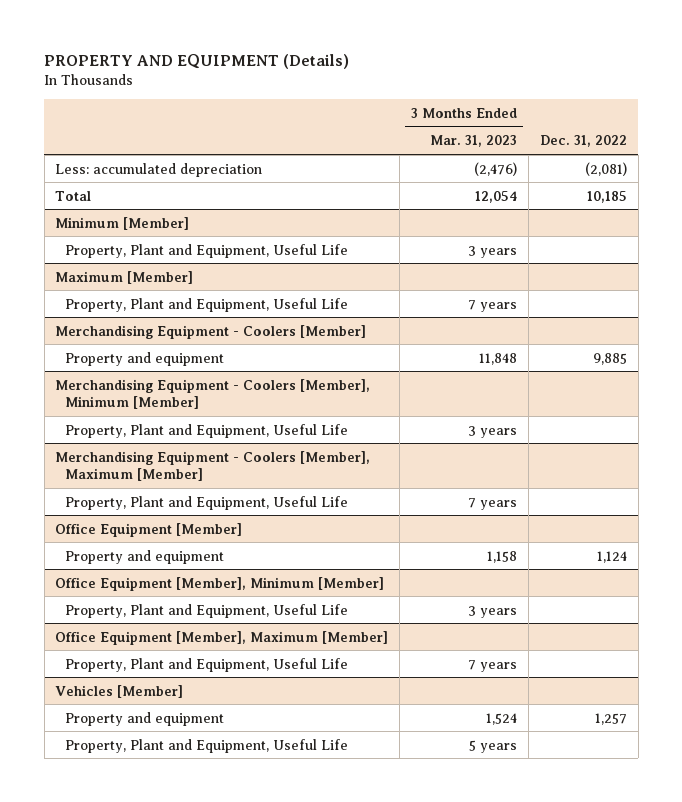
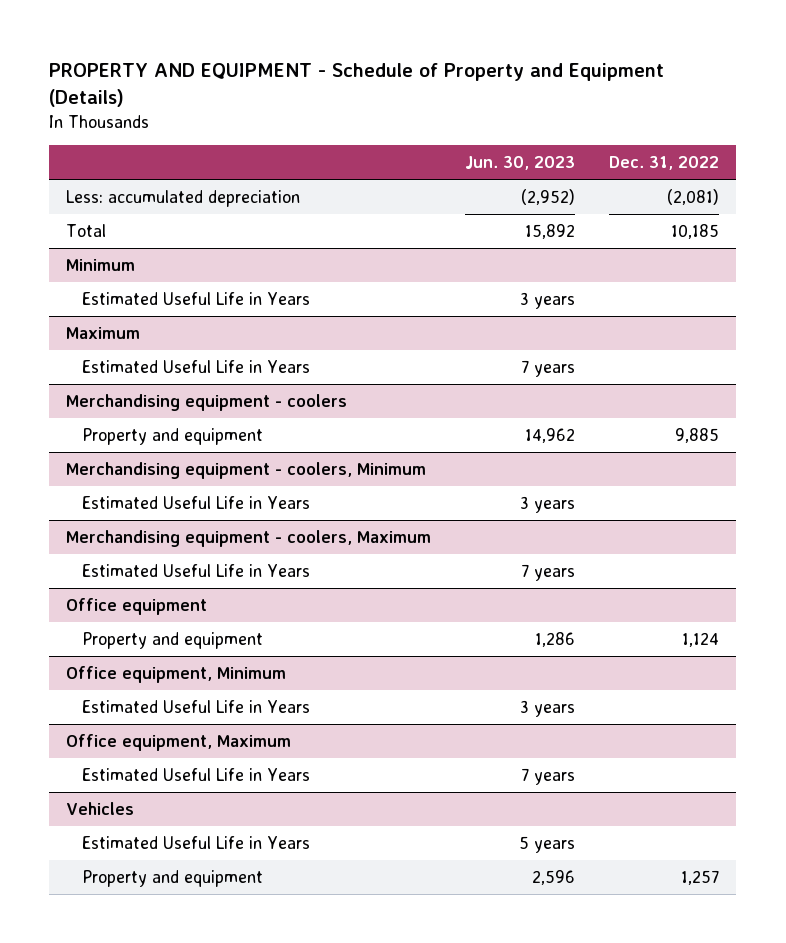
- PROPERTY AND EQUIPMENT (Details)
+ PROPERTY AND EQUIPMENT - Schedule of Property and Equipment (Details)
- | 3 Months Ended Mar. 31, 2023 | Dec. 31, 2022
+ | Jun. 30, 2023 | Dec. 31, 2022
- Minimum [Member]
- Property, Plant and Equipment, Useful Life | 3 years |
- Maximum [Member]
- Property, Plant and Equipment, Useful Life | 7 years |
- Merchandising Equipment - Coolers [Member]
+ Minimum
+ Estimated Useful Life in Years | 3 years |
+ Maximum
+ Estimated Useful Life in Years | 7 years |
+ Merchandising equipment - coolers
- Merchandising Equipment - Coolers [Member], Minimum [Member]
- Property, Plant and Equipment, Useful Life | 3 years |
- Merchandising Equipment - Coolers [Member], Maximum [Member]
- Property, Plant and Equipment, Useful Life | 7 years |
- Office Equipment [Member]
+ Merchandising equipment - coolers, Minimum
+ Estimated Useful Life in Years | 3 years |
+ Merchandising equipment - coolers, Maximum
+ Estimated Useful Life in Years | 7 years |
+ Office equipment
- Office Equipment [Member], Minimum [Member]
- Property, Plant and Equipment, Useful Life | 3 years |
- Office Equipment [Member], Maximum [Member]
- Property, Plant and Equipment, Useful Life | 7 years |
- Vehicles [Member]
+ Office equipment, Minimum
+ Estimated Useful Life in Years | 3 years |
+ Office equipment, Maximum
+ Estimated Useful Life in Years | 7 years |
+ Vehicles
+ Estimated Useful Life in Years | 5 years |
- Property, Plant and Equipment, Useful Life | 5 years |

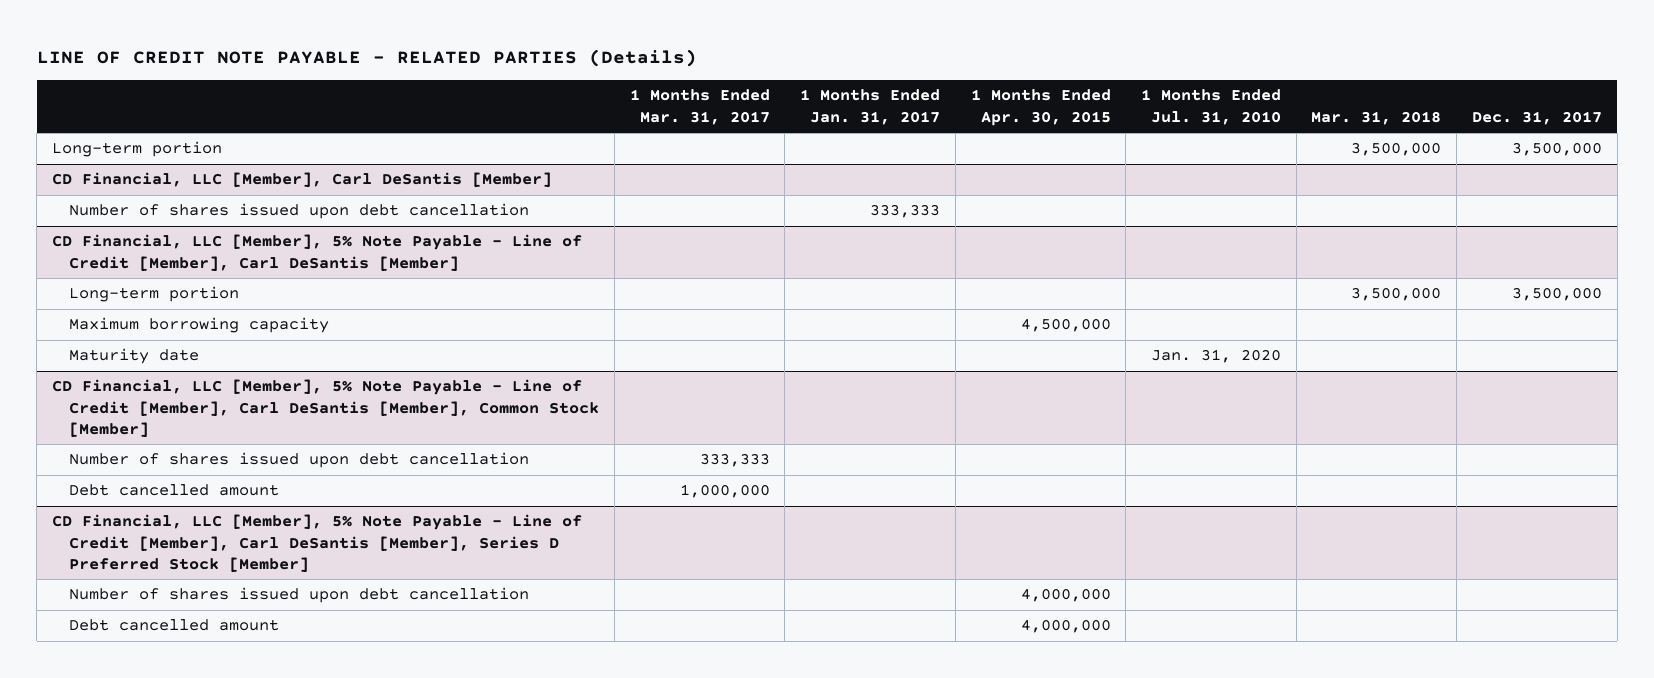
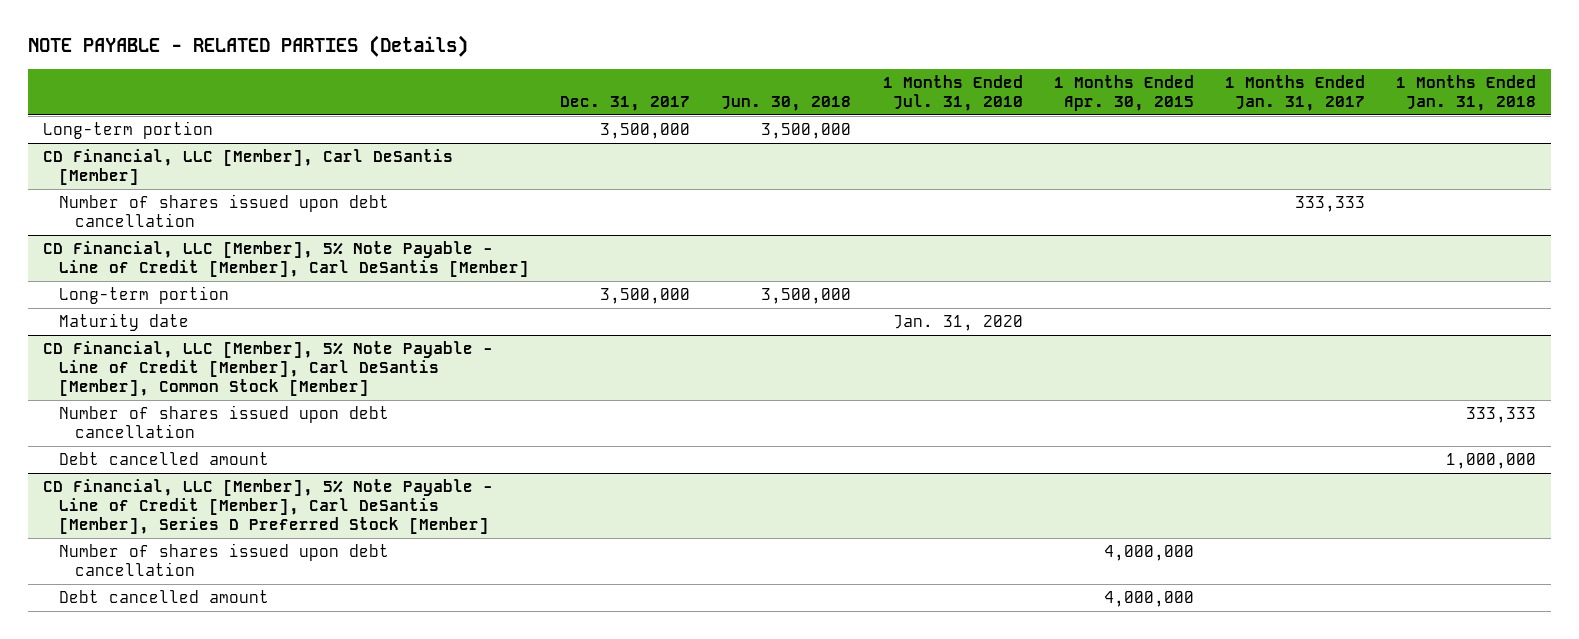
- LINE OF CREDIT NOTE PAYABLE - RELATED PARTIES (Details)
+ NOTE PAYABLE - RELATED PARTIES (Details)
- | 1 Months Ended Mar. 31, 2017 | 1 Months Ended Jan. 31, 2017 | 1 Months Ended Apr. 30, 2015 | 1 Months Ended Jul. 31, 2010 | Mar. 31, 2018 | Dec. 31, 2017
+ | Dec. 31, 2017 | Jun. 30, 2018 | 1 Months Ended Jul. 31, 2010 | 1 Months Ended Apr. 30, 2015 | 1 Months Ended Jan. 31, 2017 | 1 Months Ended Jan. 31, 2018
@ CD Financial, LLC [Member], 5% Note Payable - Line of Credit [Member], Carl DeSantis [Member]
- Maximum borrowing capacity | | | 4,500,000 | | |

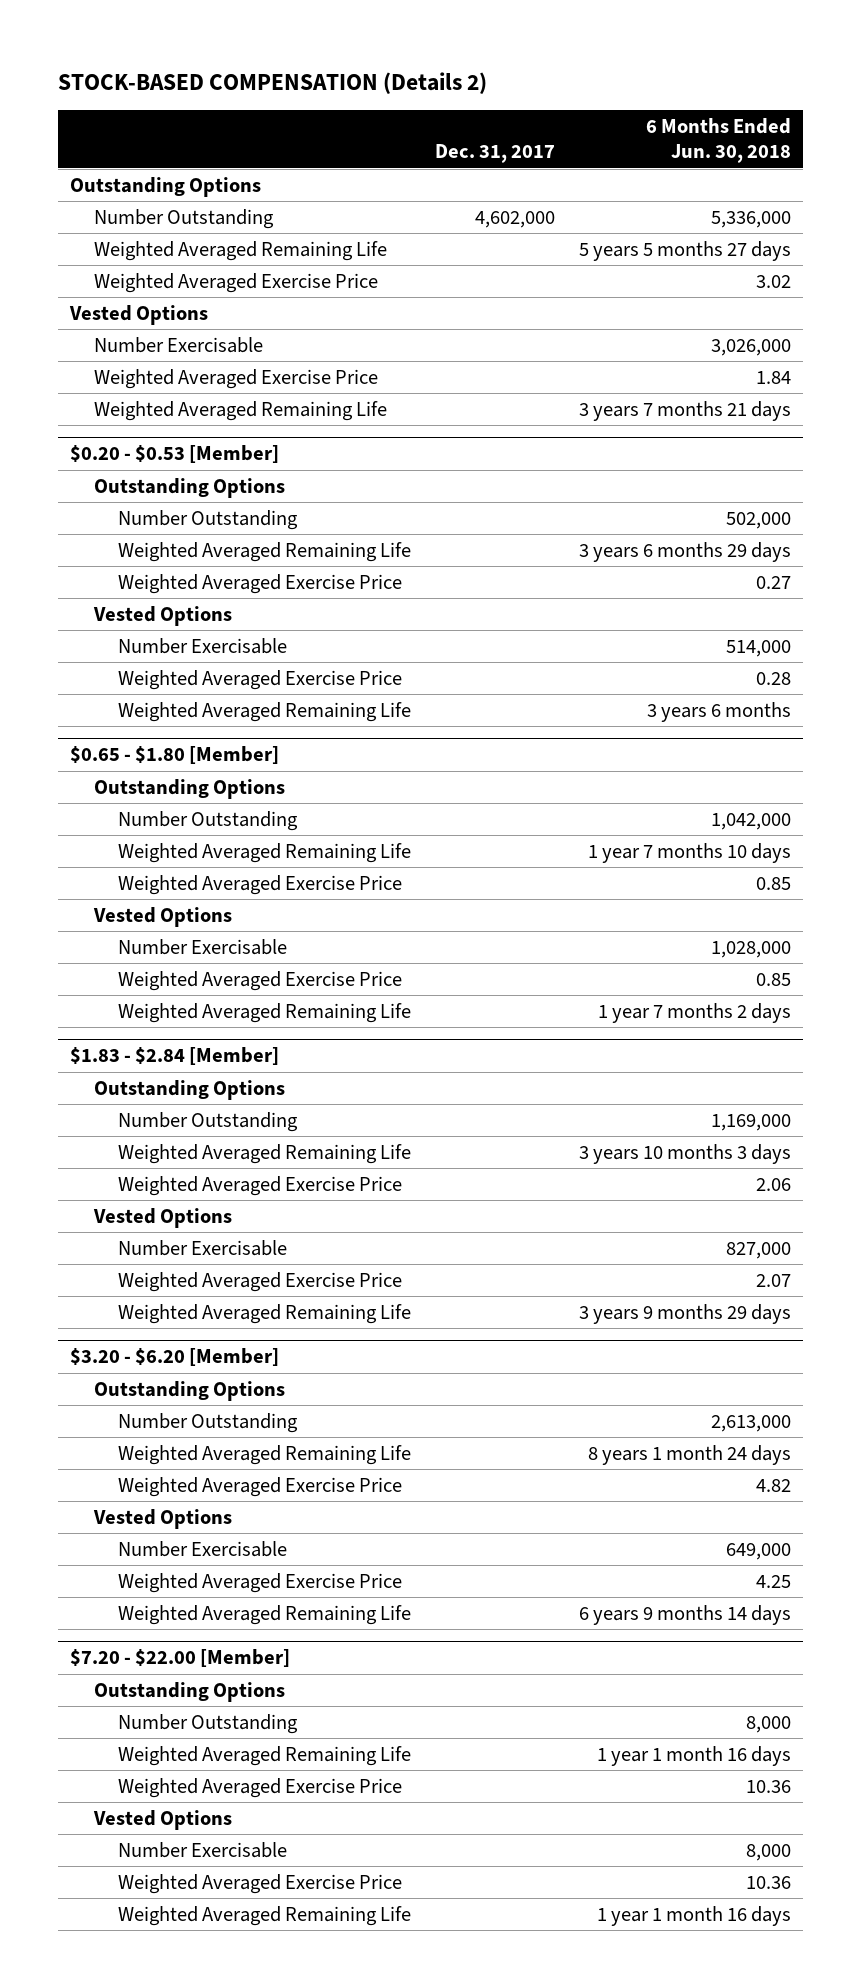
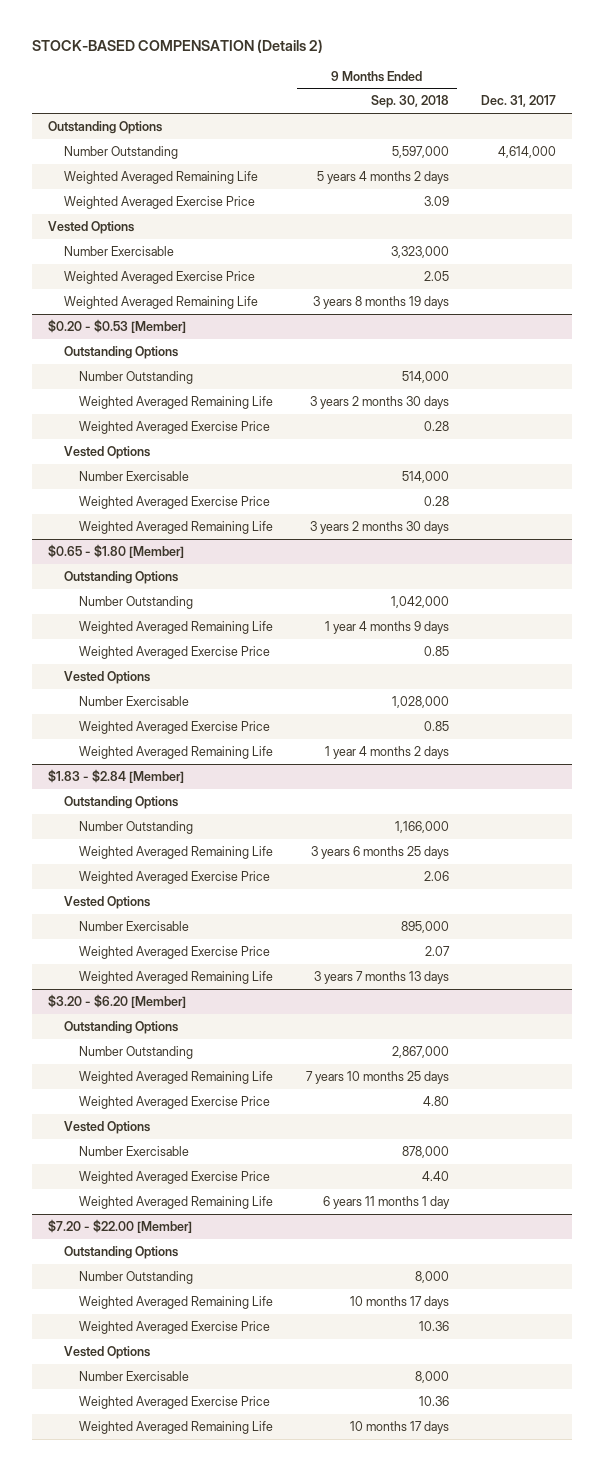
- | Dec. 31, 2017 | 6 Months Ended Jun. 30, 2018
+ | 9 Months Ended Sep. 30, 2018 | Dec. 31, 2017
- Number Outstanding | 4,602,000 | 5,336,000
+ Number Outstanding | 5,597,000 | 4,614,000

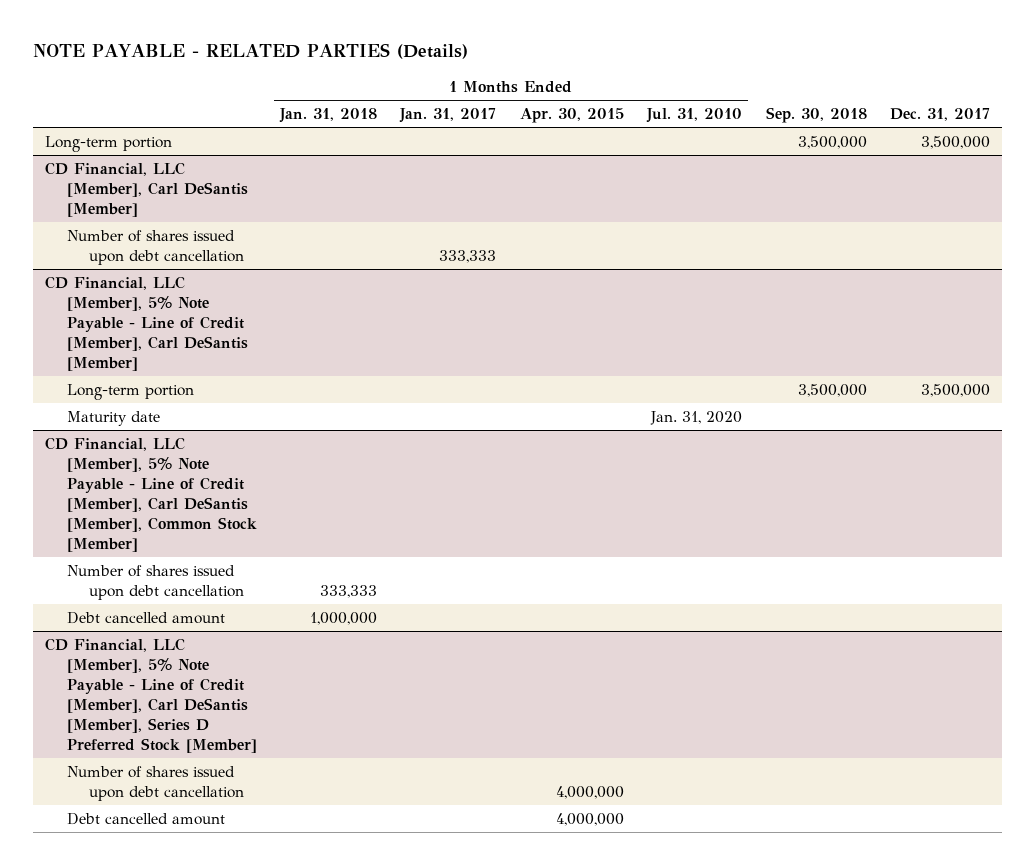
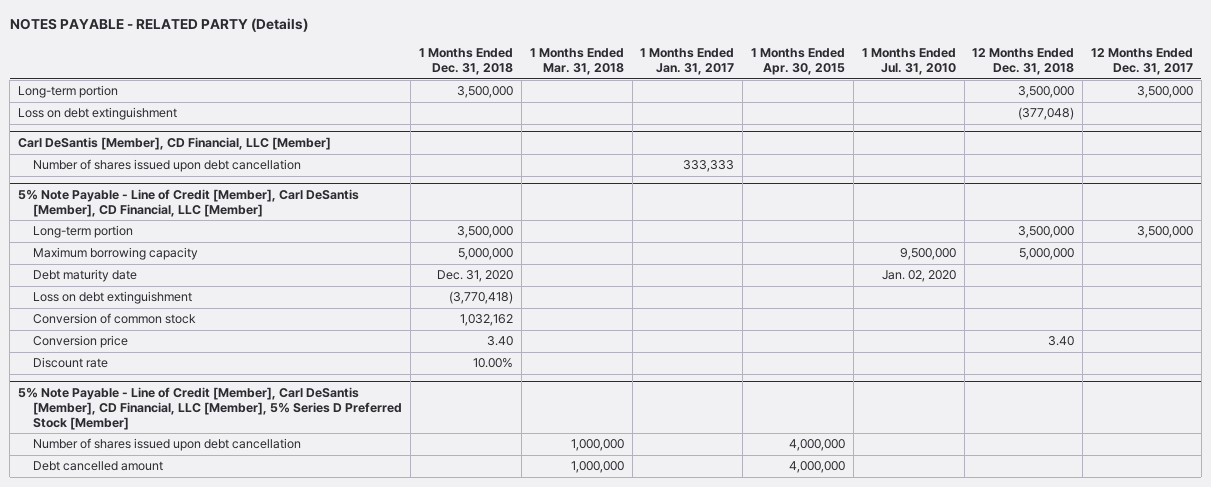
- NOTE PAYABLE - RELATED PARTIES (Details)
+ NOTES PAYABLE - RELATED PARTY (Details)
- | 1 Months Ended Jan. 31, 2018 | 1 Months Ended Jan. 31, 2017 | 1 Months Ended Apr. 30, 2015 | 1 Months Ended Jul. 31, 2010 | Sep. 30, 2018 | Dec. 31, 2017
+ | 1 Months Ended Dec. 31, 2018 | 1 Months Ended Mar. 31, 2018 | 1 Months Ended Jan. 31, 2017 | 1 Months Ended Apr. 30, 2015 | 1 Months Ended Jul. 31, 2010 | 12 Months Ended Dec. 31, 2018 | 12 Months Ended Dec. 31, 2017
- CD Financial, LLC [Member], Carl DeSantis [Member]
+ Loss on debt extinguishment | | | | | | (377,048) |
+ Carl DeSantis [Member], CD Financial, LLC [Member]
- CD Financial, LLC [Member], 5% Note Payable - Line of Credit [Member], Carl DeSantis [Member]
+ 5% Note Payable - Line of Credit [Member], Carl DeSantis [Member], CD Financial, LLC [Member]
- Maturity date | | | | Jan. 31, 2020 | |
- CD Financial, LLC [Member], 5% Note Payable - Line of Credit [Member], Carl DeSantis [Member], Common Stock [Member]
- Number of shares issued upon debt cancellation | 333,333 | | | | |
- Debt cancelled amount | 1,000,000 | | | | |
- CD Financial, LLC [Member], 5% Note Payable - Line of Credit [Member], Carl DeSantis [Member], Series D Preferred Stock [Member]
+ Maximum borrowing capacity | 5,000,000 | | | | 9,500,000 | 5,000,000 |
+ Debt maturity date | Dec. 31, 2020 | | | | Jan. 02, 2020 | |
+ Loss on debt extinguishment | (3,770,418) | | | | | |
+ Conversion of common stock | 1,032,162 | | | | | |
+ Conversion price | 3.40 | | | | | 3.40 |
+ Discount rate | 10.00% | | | | | |
+ 5% Note Payable - Line of Credit [Member], Carl DeSantis [Member], CD Financial, LLC [Member], 5% Series D Preferred Stock [Member]

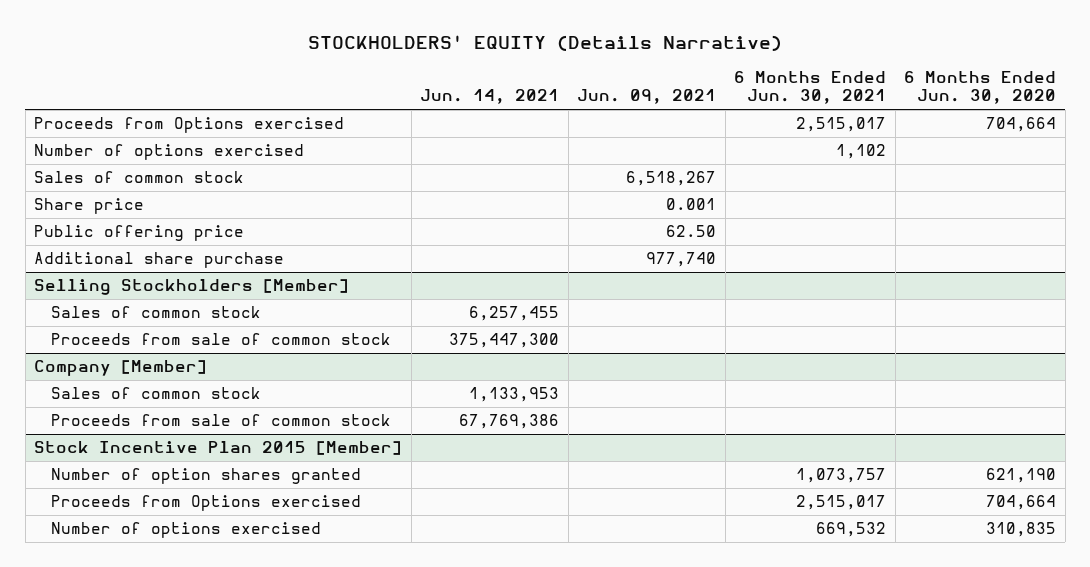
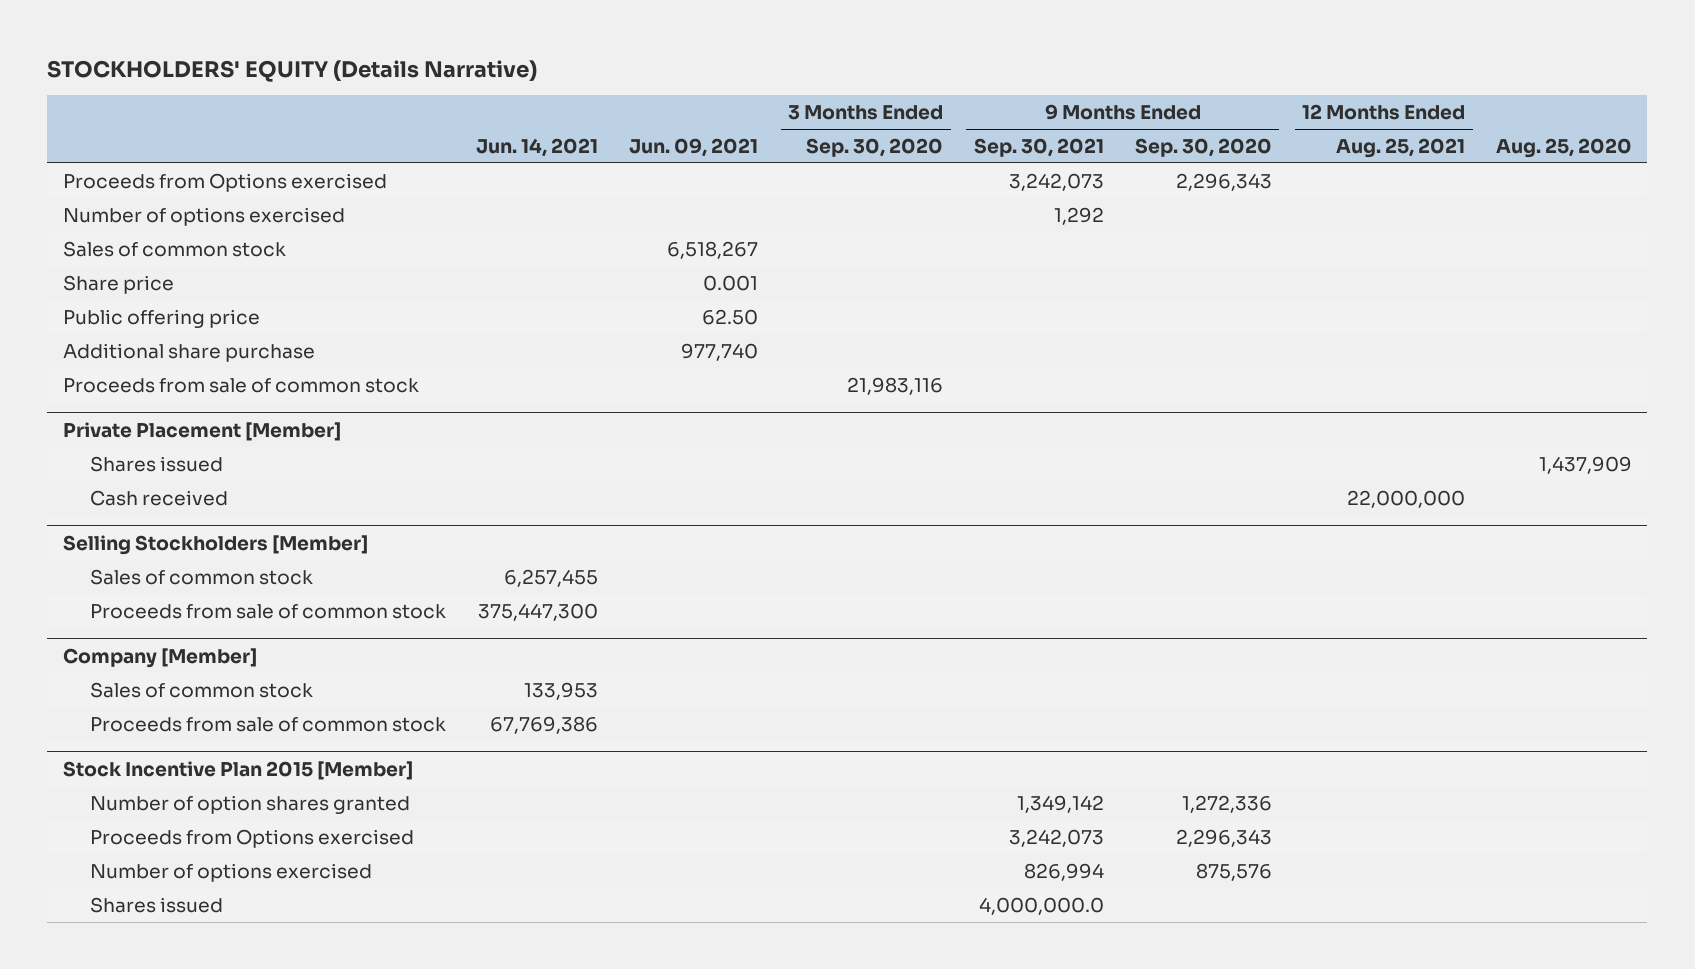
- | Jun. 14, 2021 | Jun. 09, 2021 | 6 Months Ended Jun. 30, 2021 | 6 Months Ended Jun. 30, 2020
+ | Jun. 14, 2021 | Jun. 09, 2021 | 3 Months Ended Sep. 30, 2020 | 9 Months Ended Sep. 30, 2021 | 9 Months Ended Sep. 30, 2020 | 12 Months Ended Aug. 25, 2021 | Aug. 25, 2020
+ Proceeds from sale of common stock | | | 21,983,116 | | | |
+ Private Placement [Member]
+ Shares issued | | | | | | | 1,437,909
+ Cash received | | | | | | 22,000,000 |
@ Company [Member]
- Sales of common stock | 1,133,953 | | |
+ Sales of common stock | 133,953 | | | | | |
@ Stock Incentive Plan 2015 [Member]
+ Shares issued | | | | 4,000,000.0 | | |

